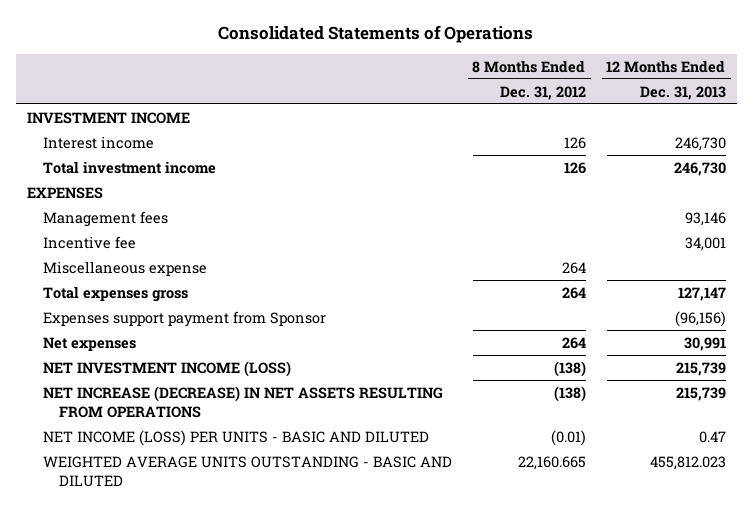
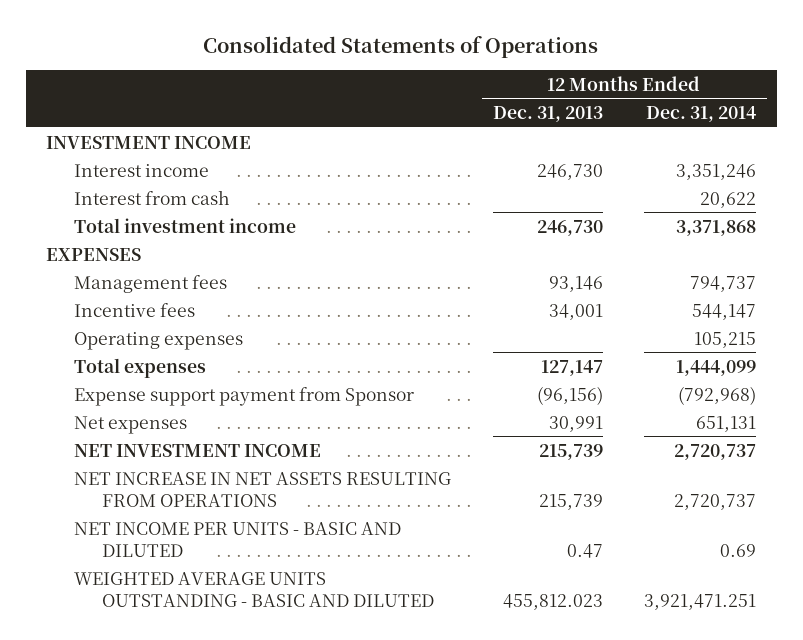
- | 8 Months Ended Dec. 31, 2012 | 12 Months Ended Dec. 31, 2013
+ | 12 Months Ended Dec. 31, 2013 | 12 Months Ended Dec. 31, 2014
+ Interest from cash | | 20,622
- Incentive fee | | 34,001
- Miscellaneous expense | 264 |
- Total expenses gross | 264 | 127,147
- Expenses support payment from Sponsor | | (96,156)
+ Incentive fees | 34,001 | 544,147
+ Operating expenses | | 105,215
+ Total expenses | 127,147 | 1,444,099
+ Expense support payment from Sponsor | (96,156) | (792,968)
- NET INVESTMENT INCOME (LOSS) | (138) | 215,739
- NET INCREASE (DECREASE) IN NET ASSETS RESULTING FROM OPERATIONS | (138) | 215,739
- NET INCOME (LOSS) PER UNITS - BASIC AND DILUTED | (0.01) | 0.47
+ NET INVESTMENT INCOME | 215,739 | 2,720,737
+ NET INCREASE IN NET ASSETS RESULTING FROM OPERATIONS | 215,739 | 2,720,737
+ NET INCOME PER UNITS - BASIC AND DILUTED | 0.47 | 0.69

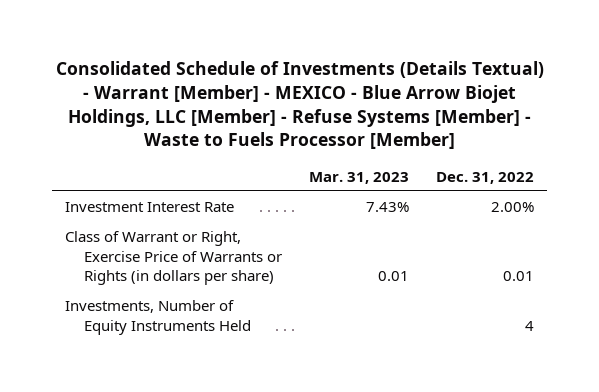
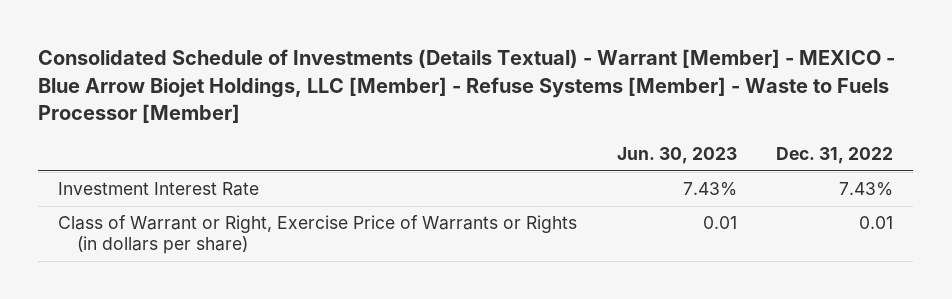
- | Mar. 31, 2023 | Dec. 31, 2022
+ | Jun. 30, 2023 | Dec. 31, 2022
- Investment Interest Rate | 7.43% | 2.00%
+ Investment Interest Rate | 7.43% | 7.43%
- Investments, Number of Equity Instruments Held | | 4

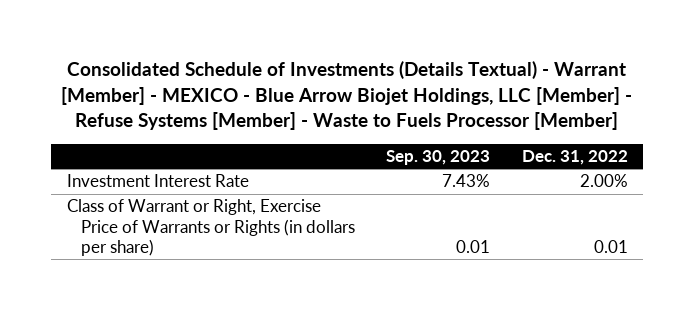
- | Jun. 30, 2023 | Dec. 31, 2022
+ | Sep. 30, 2023 | Dec. 31, 2022
- Investment Interest Rate | 7.43% | 7.43%
+ Investment Interest Rate | 7.43% | 2.00%

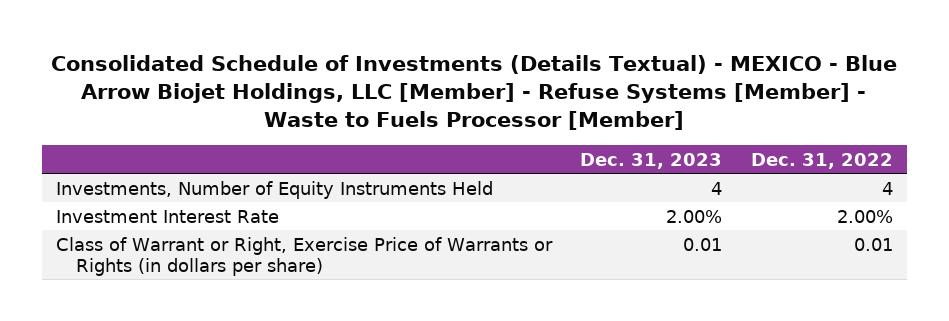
- Consolidated Schedule of Investments (Details Textual) - Warrant [Member] - MEXICO - Blue Arrow Biojet Holdings, LLC [Member] - Refuse Systems [Member] - Waste to Fuels Processor [Member]
+ Consolidated Schedule of Investments (Details Textual) - MEXICO - Blue Arrow Biojet Holdings, LLC [Member] - Refuse Systems [Member] - Waste to Fuels Processor [Member]
- | Sep. 30, 2023 | Dec. 31, 2022
+ | Dec. 31, 2023 | Dec. 31, 2022
+ Investments, Number of Equity Instruments Held | 4 | 4

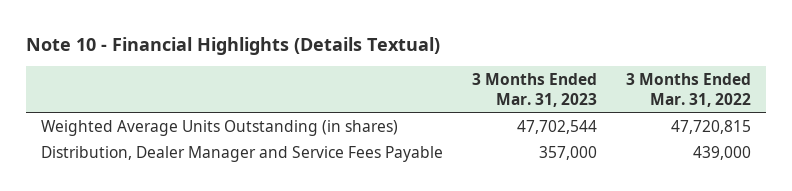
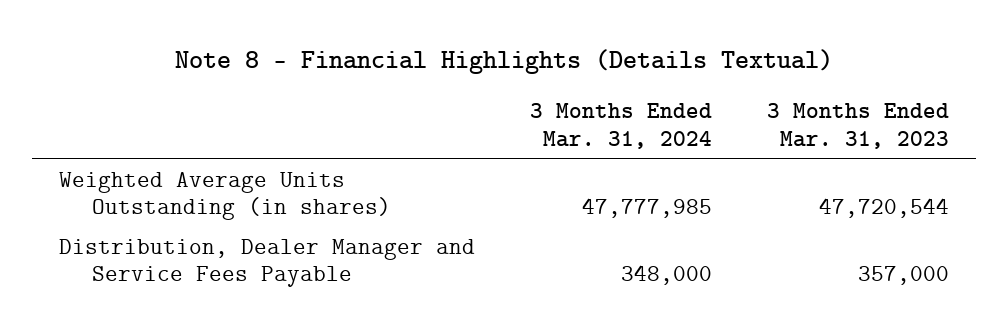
- Note 10 - Financial Highlights (Details Textual)
+ Note 8 - Financial Highlights (Details Textual)
- | 3 Months Ended Mar. 31, 2023 | 3 Months Ended Mar. 31, 2022
+ | 3 Months Ended Mar. 31, 2024 | 3 Months Ended Mar. 31, 2023
- Weighted Average Units Outstanding (in shares) | 47,702,544 | 47,720,815
+ Weighted Average Units Outstanding (in shares) | 47,777,985 | 47,720,544

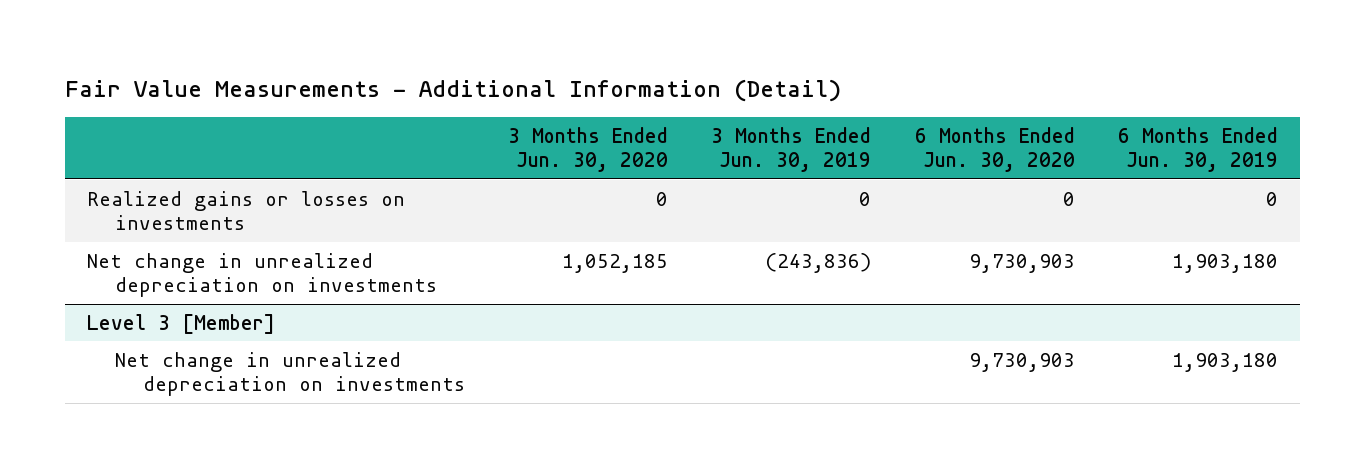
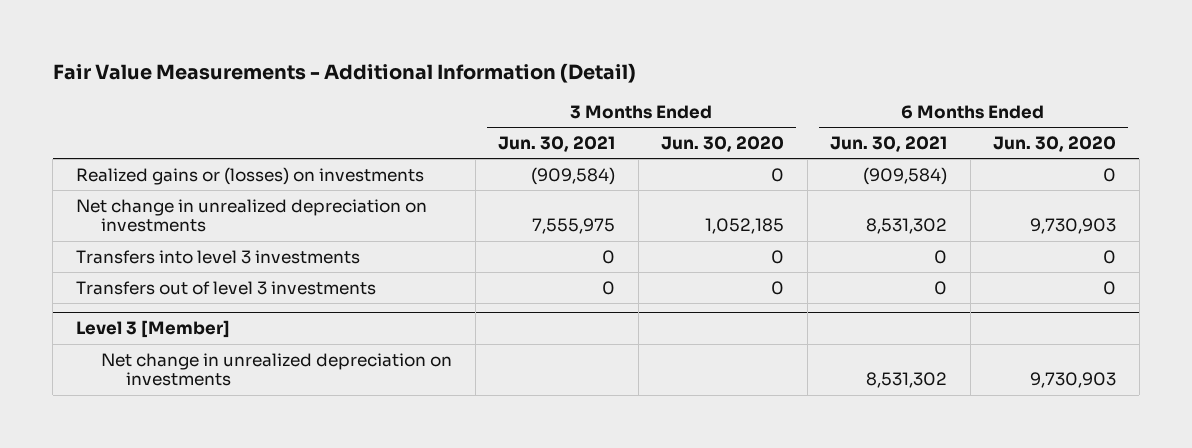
- | 3 Months Ended Jun. 30, 2020 | 3 Months Ended Jun. 30, 2019 | 6 Months Ended Jun. 30, 2020 | 6 Months Ended Jun. 30, 2019
+ | 3 Months Ended Jun. 30, 2021 | 3 Months Ended Jun. 30, 2020 | 6 Months Ended Jun. 30, 2021 | 6 Months Ended Jun. 30, 2020
- Realized gains or losses on investments | 0 | 0 | 0 | 0
+ Realized gains or (losses) on investments | (909,584) | 0 | (909,584) | 0
+ Transfers into level 3 investments | 0 | 0 | 0 | 0
+ Transfers out of level 3 investments | 0 | 0 | 0 | 0

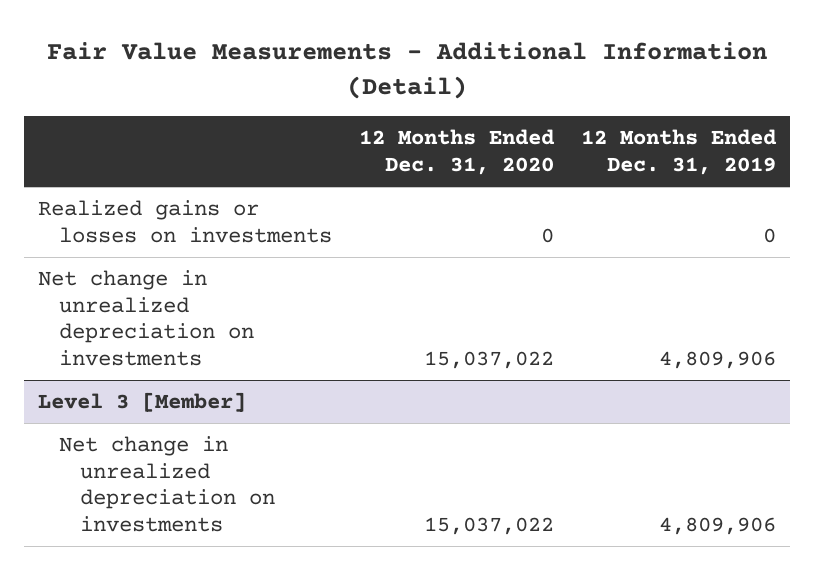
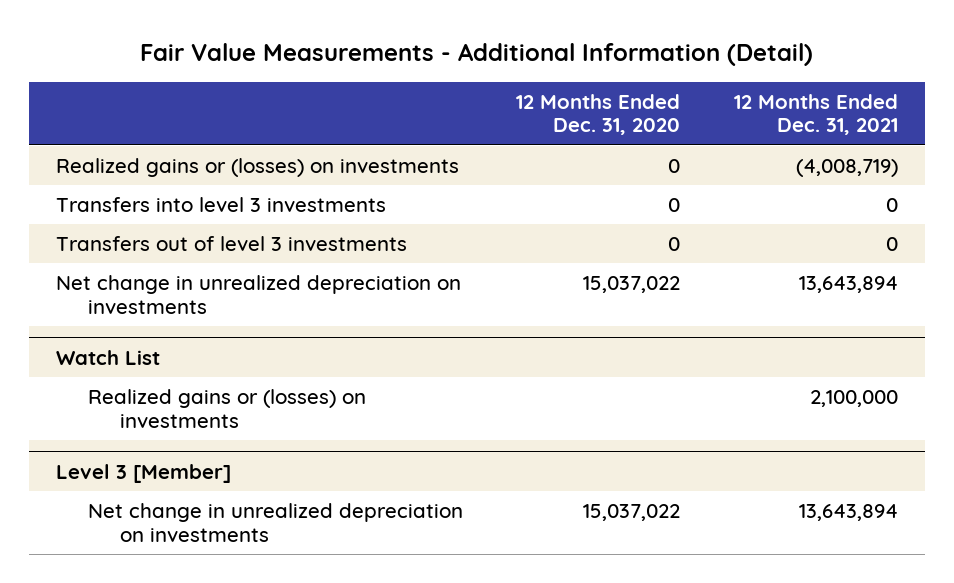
- | 12 Months Ended Dec. 31, 2020 | 12 Months Ended Dec. 31, 2019
+ | 12 Months Ended Dec. 31, 2020 | 12 Months Ended Dec. 31, 2021
- Realized gains or losses on investments | 0 | 0
+ Realized gains or (losses) on investments | 0 | (4,008,719)
+ Transfers into level 3 investments | 0 | 0
+ Transfers out of level 3 investments | 0 | 0
+ Watch List
+ Realized gains or (losses) on investments | | 2,100,000

